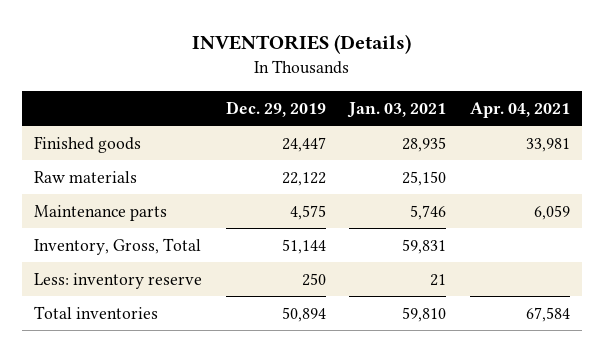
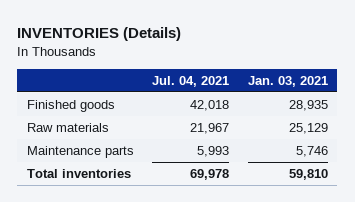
- | Dec. 29, 2019 | Jan. 03, 2021 | Apr. 04, 2021
+ | Jul. 04, 2021 | Jan. 03, 2021
- Raw materials | 22,122 | 25,150 |
+ Raw materials | 21,967 | 25,129
- Inventory, Gross, Total | 51,144 | 59,831 |
- Less: inventory reserve | 250 | 21 |

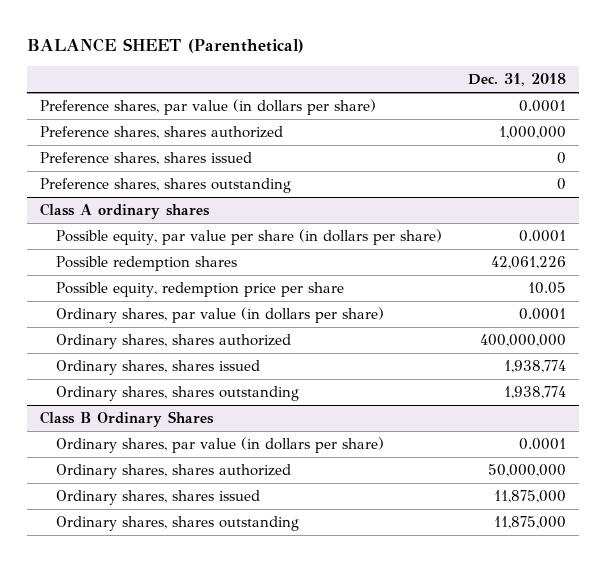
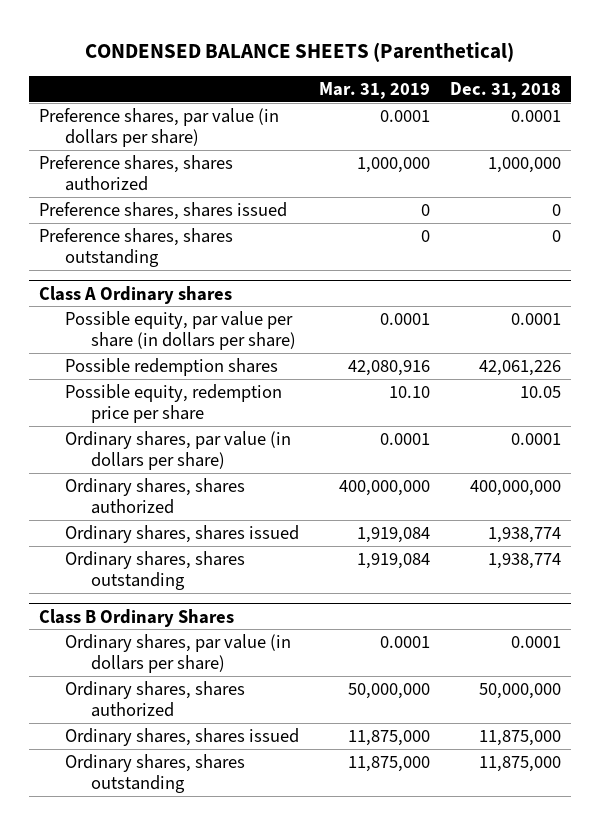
- BALANCE SHEET (Parenthetical)
+ CONDENSED BALANCE SHEETS (Parenthetical)
- | Dec. 31, 2018
+ | Mar. 31, 2019 | Dec. 31, 2018
- Class A ordinary shares
+ Class A Ordinary shares

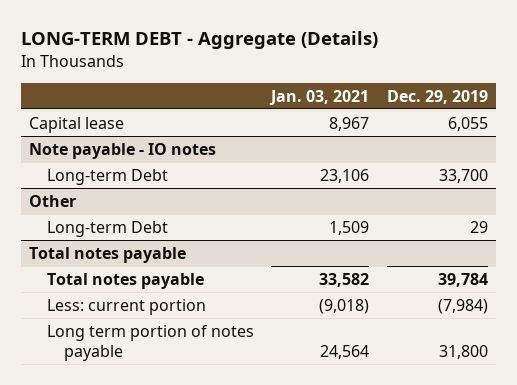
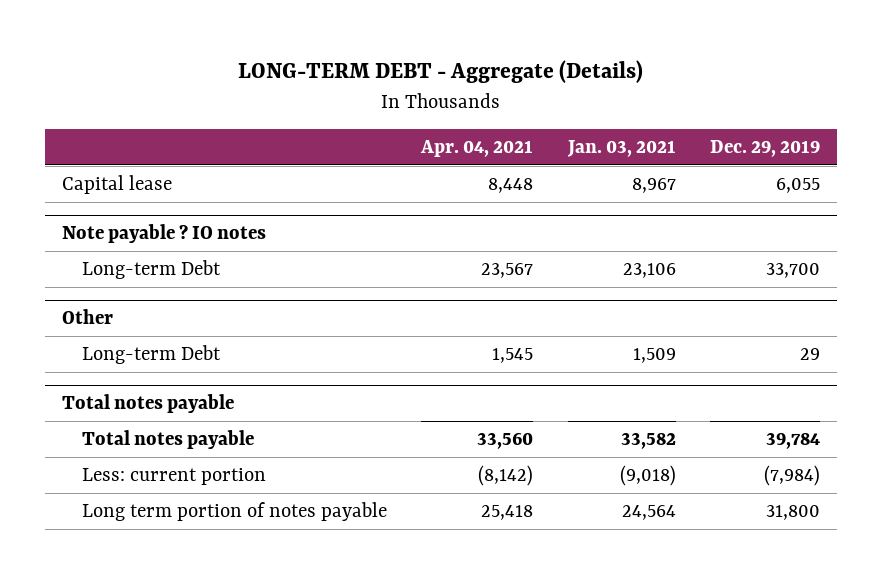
- | Jan. 03, 2021 | Dec. 29, 2019
+ | Apr. 04, 2021 | Jan. 03, 2021 | Dec. 29, 2019
- Note payable - IO notes
+ Note payable ? IO notes

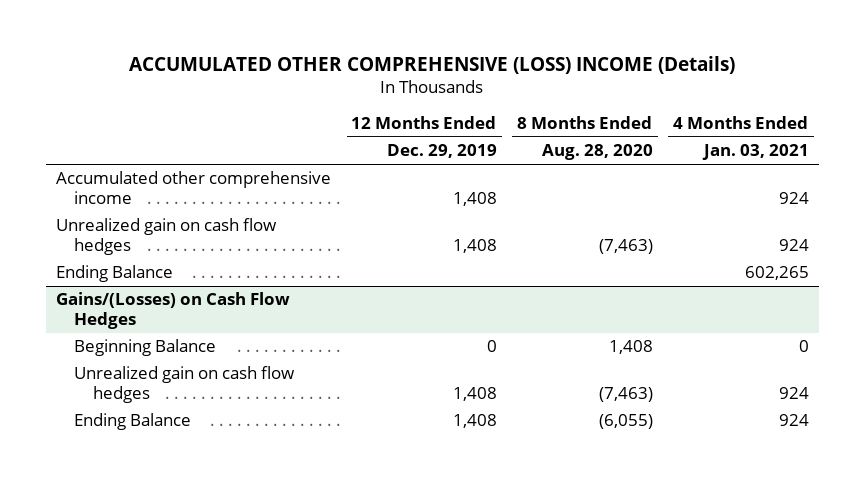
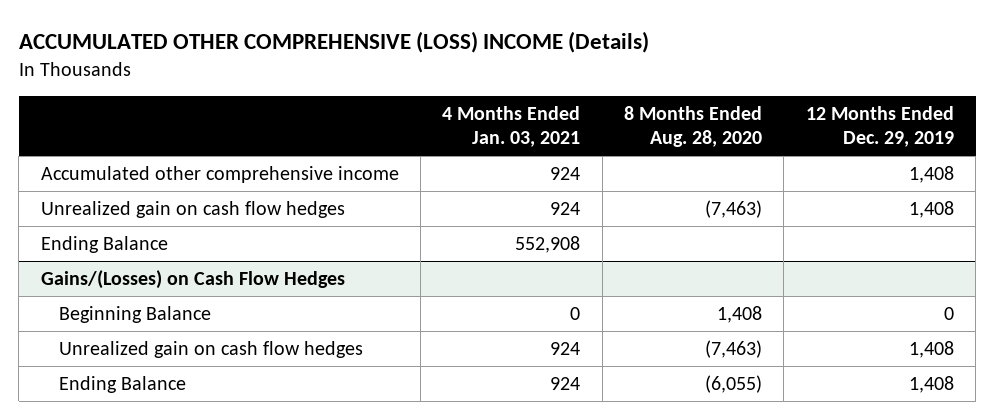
- | 12 Months Ended Dec. 29, 2019 | 8 Months Ended Aug. 28, 2020 | 4 Months Ended Jan. 03, 2021
+ | 4 Months Ended Jan. 03, 2021 | 8 Months Ended Aug. 28, 2020 | 12 Months Ended Dec. 29, 2019
- Ending Balance | | | 602,265
+ Ending Balance | 552,908 | |

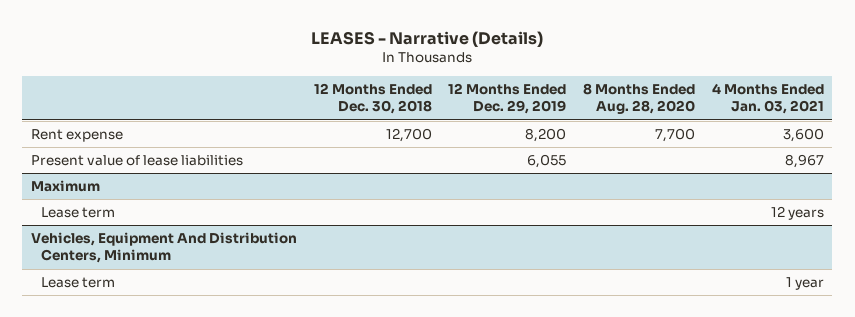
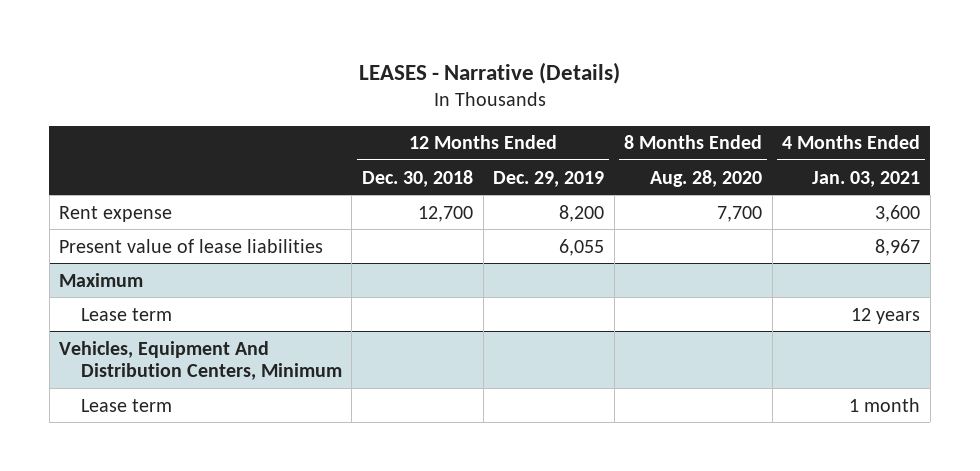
@ Vehicles, Equipment And Distribution Centers, Minimum
- Lease term | | | | 1 year
+ Lease term | | | | 1 month

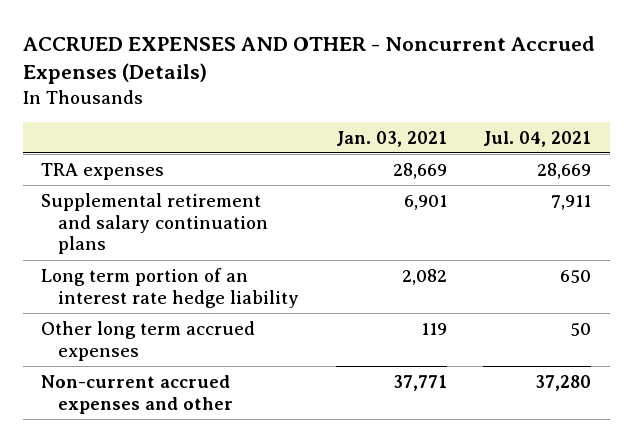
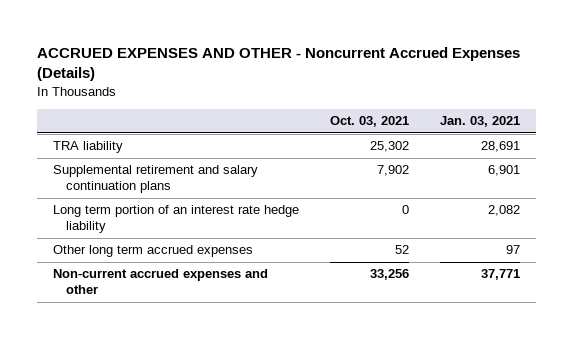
- | Jan. 03, 2021 | Jul. 04, 2021
+ | Oct. 03, 2021 | Jan. 03, 2021
- TRA expenses | 28,669 | 28,669
+ TRA liability | 25,302 | 28,691
- Other long term accrued expenses | 119 | 50
+ Other long term accrued expenses | 52 | 97

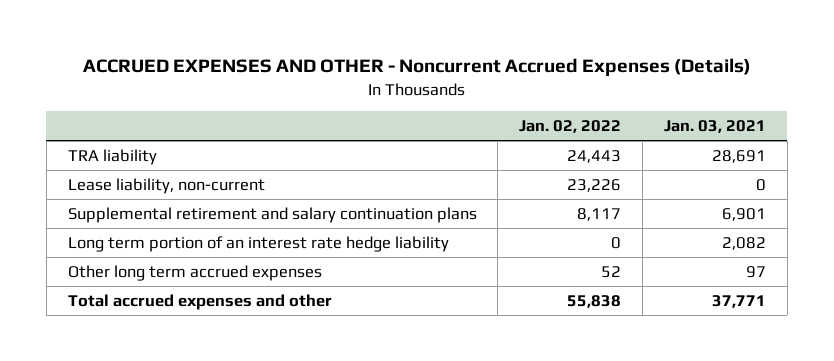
- | Oct. 03, 2021 | Jan. 03, 2021
+ | Jan. 02, 2022 | Jan. 03, 2021
+ Lease liability, non-current | 23,226 | 0
- Non-current accrued expenses and other | 33,256 | 37,771
+ Total accrued expenses and other | 55,838 | 37,771

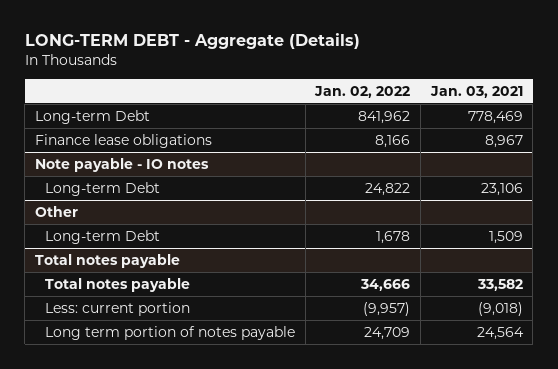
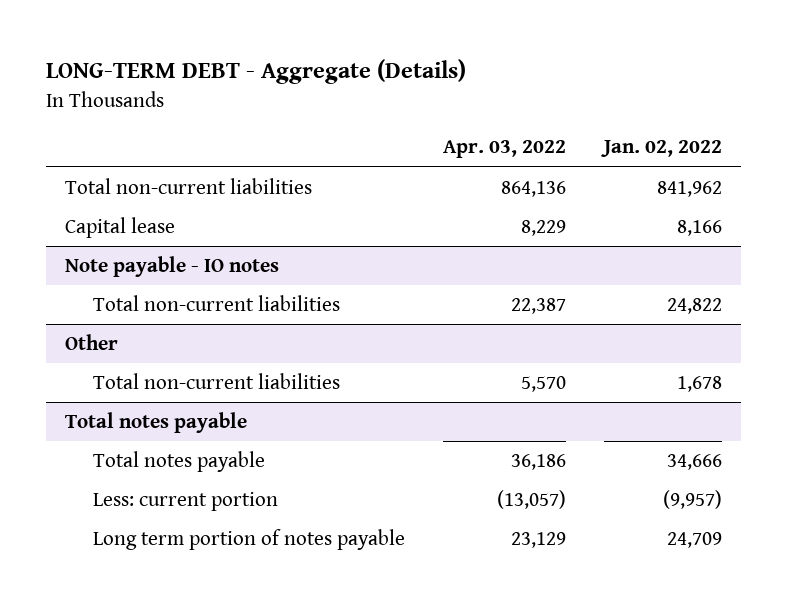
- | Jan. 02, 2022 | Jan. 03, 2021
+ | Apr. 03, 2022 | Jan. 02, 2022
- Long-term Debt | 841,962 | 778,469
- Finance lease obligations | 8,166 | 8,967
+ Total non-current liabilities | 864,136 | 841,962
+ Capital lease | 8,229 | 8,166
@ Note payable - IO notes
- Long-term Debt | 24,822 | 23,106
+ Total non-current liabilities | 22,387 | 24,822
@ Other
- Long-term Debt | 1,678 | 1,509
+ Total non-current liabilities | 5,570 | 1,678

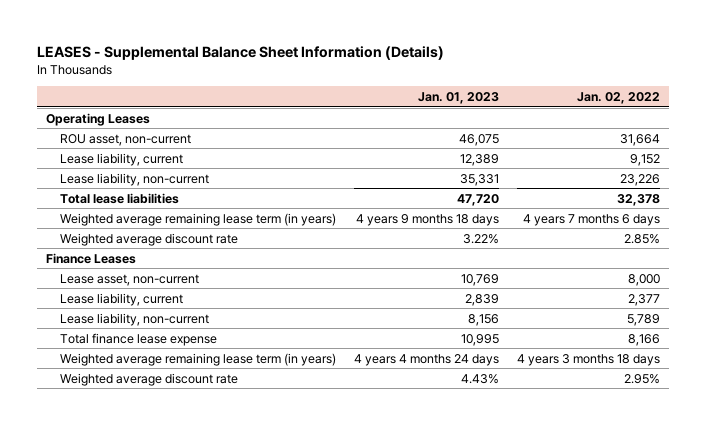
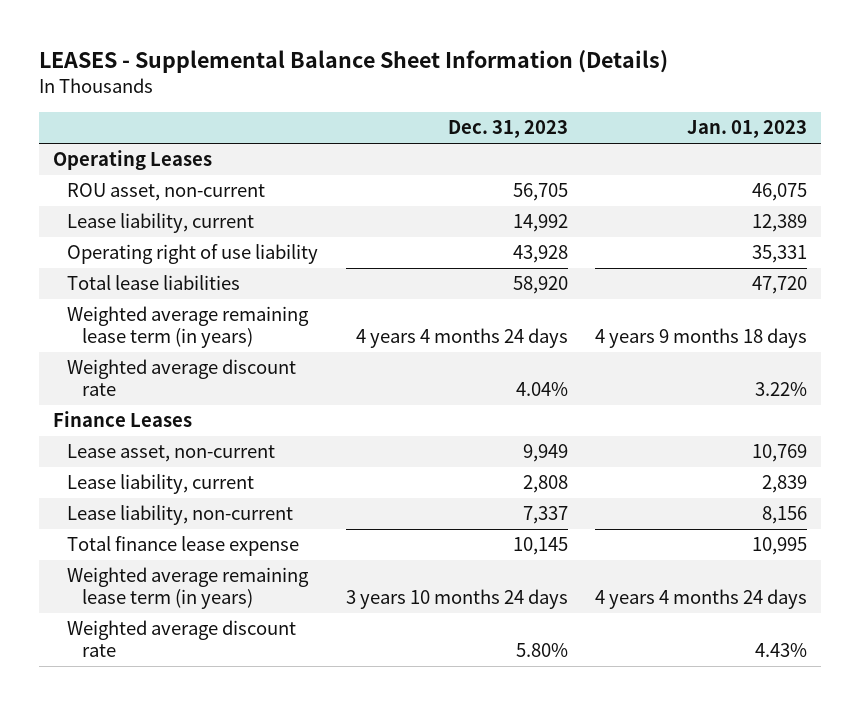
- | Jan. 01, 2023 | Jan. 02, 2022
+ | Dec. 31, 2023 | Jan. 01, 2023
- Lease liability, non-current | 35,331 | 23,226
+ Operating right of use liability | 43,928 | 35,331

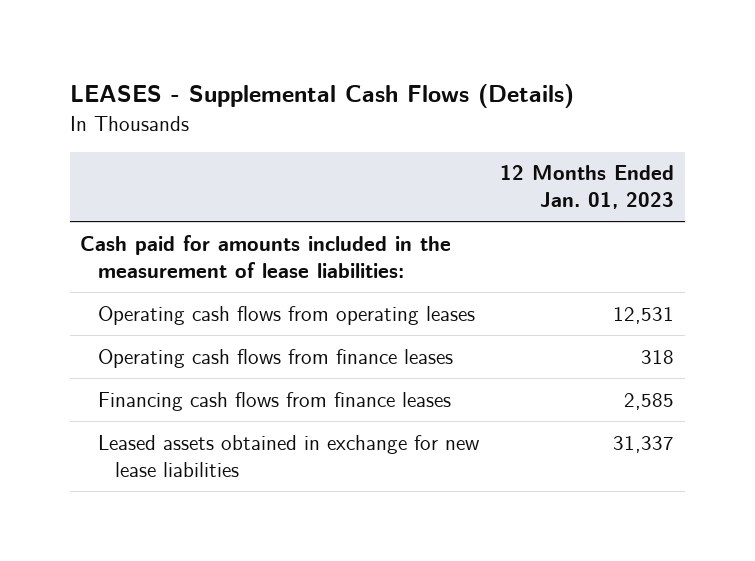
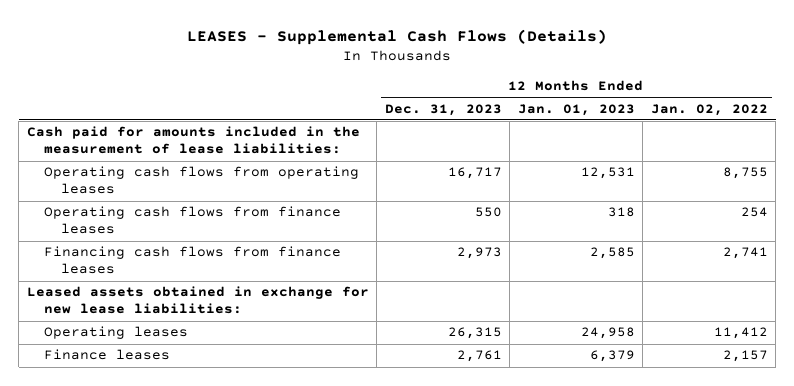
- | 12 Months Ended Jan. 01, 2023
+ | 12 Months Ended Dec. 31, 2023 | 12 Months Ended Jan. 01, 2023 | 12 Months Ended Jan. 02, 2022
- Leased assets obtained in exchange for new lease liabilities | 31,337
+ Leased assets obtained in exchange for new lease liabilities:
+ Operating leases | 26,315 | 24,958 | 11,412
+ Finance leases | 2,761 | 6,379 | 2,157

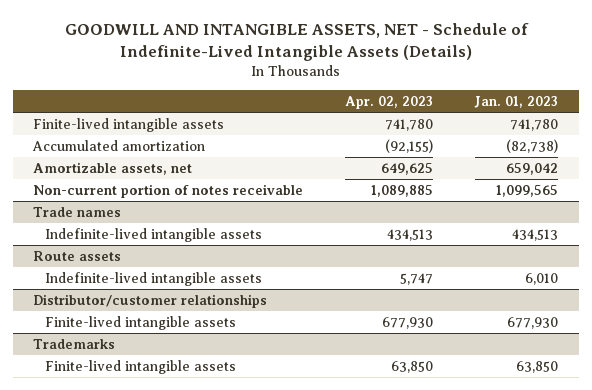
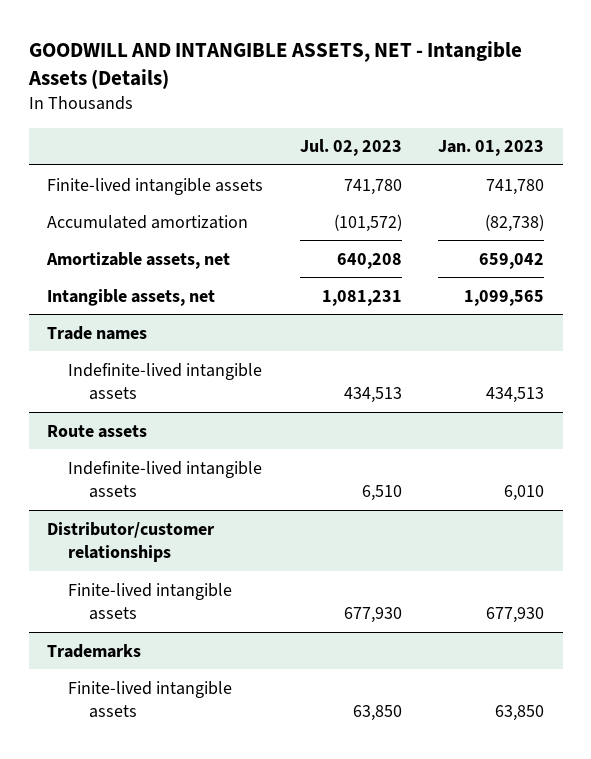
- GOODWILL AND INTANGIBLE ASSETS, NET - Schedule of Indefinite-Lived Intangible Assets (Details)
+ GOODWILL AND INTANGIBLE ASSETS, NET - Intangible Assets (Details)
- | Apr. 02, 2023 | Jan. 01, 2023
+ | Jul. 02, 2023 | Jan. 01, 2023
- Non-current portion of notes receivable | 1,089,885 | 1,099,565
+ Intangible assets, net | 1,081,231 | 1,099,565

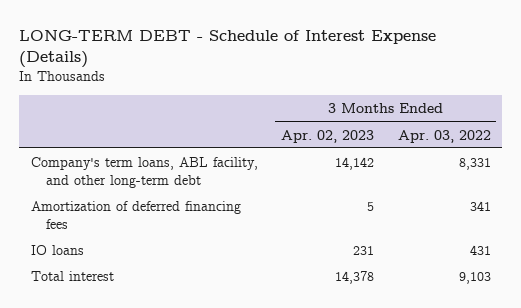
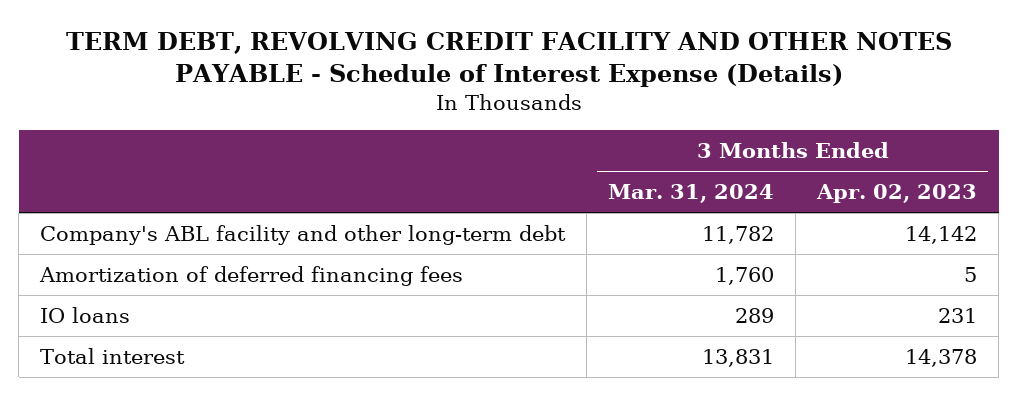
- LONG-TERM DEBT - Schedule of Interest Expense (Details)
+ TERM DEBT, REVOLVING CREDIT FACILITY AND OTHER NOTES PAYABLE - Schedule of Interest Expense (Details)
- | 3 Months Ended Apr. 02, 2023 | 3 Months Ended Apr. 03, 2022
+ | 3 Months Ended Mar. 31, 2024 | 3 Months Ended Apr. 02, 2023
- Company's term loans, ABL facility, and other long-term debt | 14,142 | 8,331
+ Company's ABL facility and other long-term debt | 11,782 | 14,142

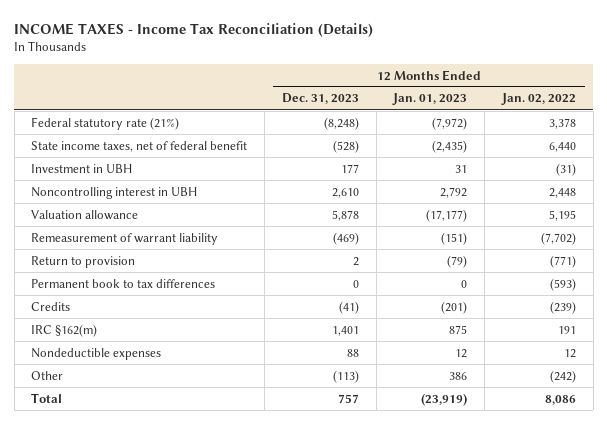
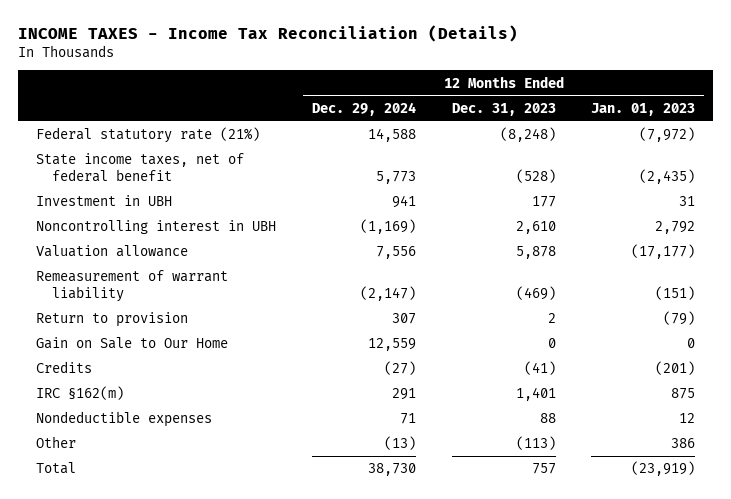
- | 12 Months Ended Dec. 31, 2023 | 12 Months Ended Jan. 01, 2023 | 12 Months Ended Jan. 02, 2022
+ | 12 Months Ended Dec. 29, 2024 | 12 Months Ended Dec. 31, 2023 | 12 Months Ended Jan. 01, 2023
- Permanent book to tax differences | 0 | 0 | (593)
+ Gain on Sale to Our Home | 12,559 | 0 | 0

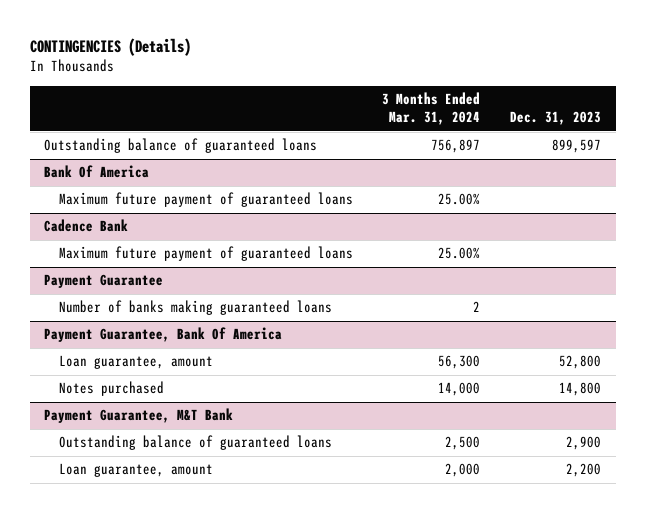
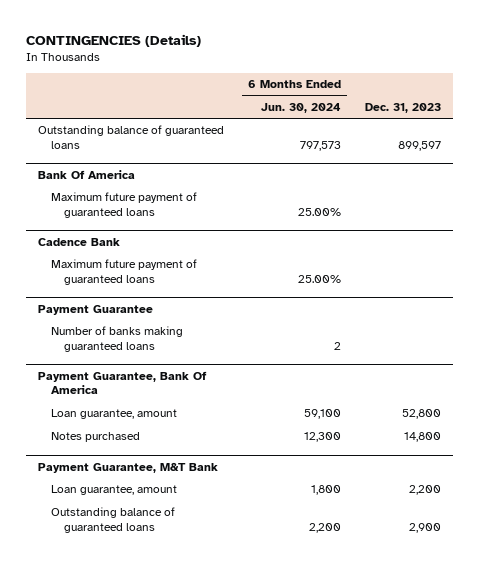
- | 3 Months Ended Mar. 31, 2024 | Dec. 31, 2023
+ | 6 Months Ended Jun. 30, 2024 | Dec. 31, 2023
@ Payment Guarantee, M&T Bank
moved down: Outstanding balance of guaranteed loans | 2,200 | 2,900

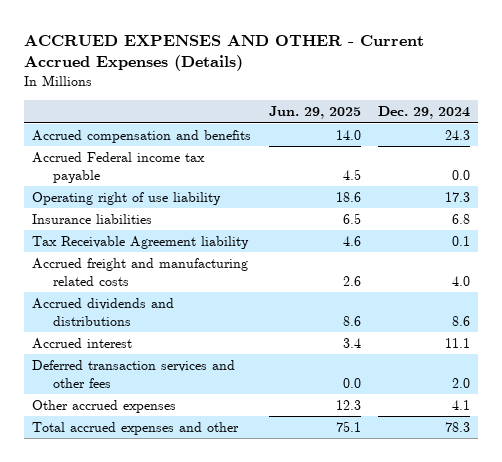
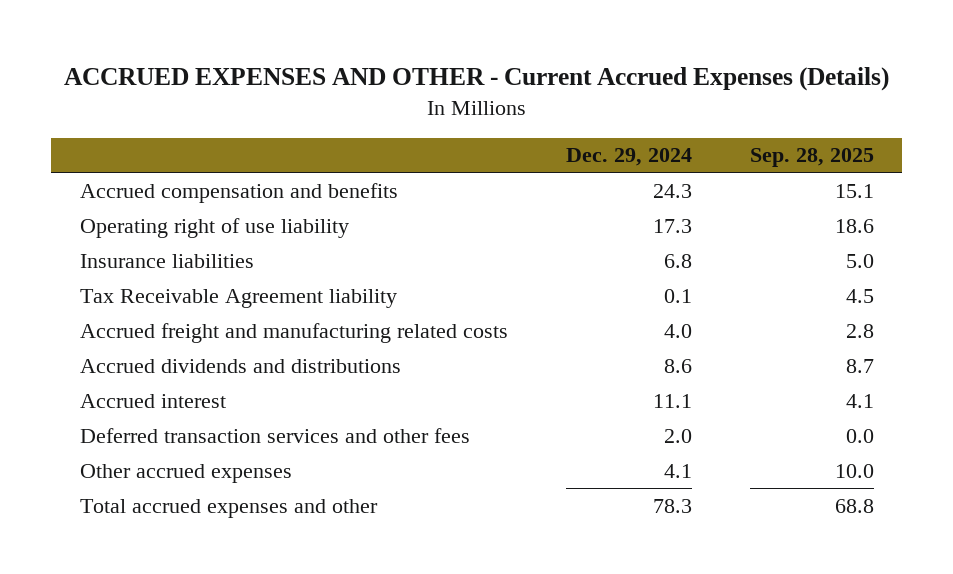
- | Jun. 29, 2025 | Dec. 29, 2024
+ | Dec. 29, 2024 | Sep. 28, 2025
- Accrued Federal income tax payable | 4.5 | 0.0

